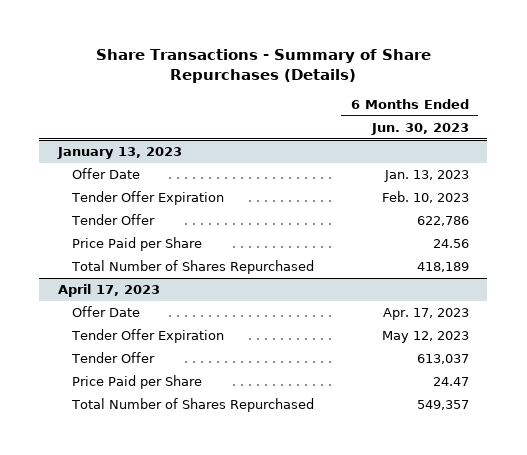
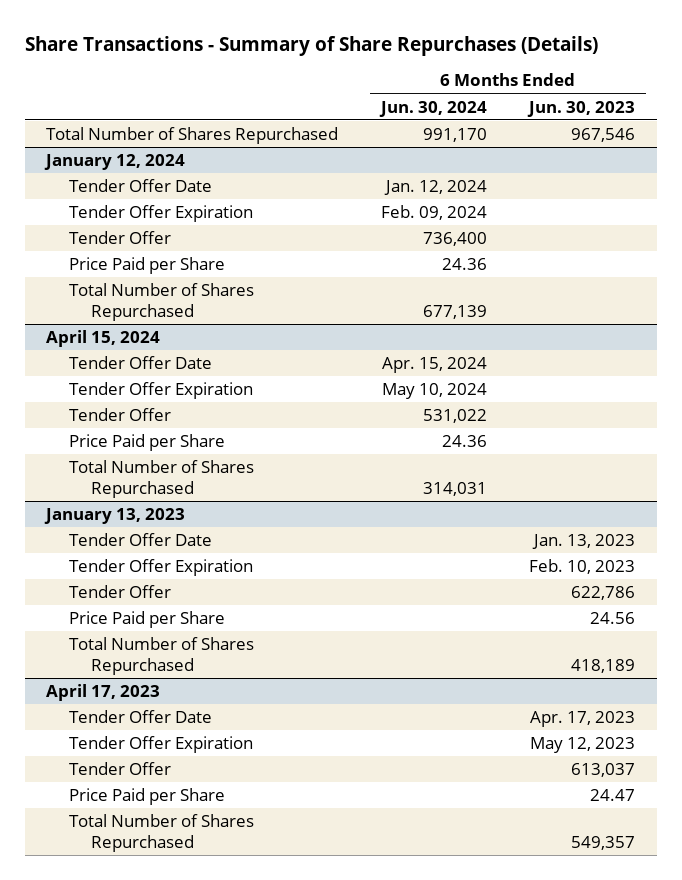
- | 6 Months Ended Jun. 30, 2023
+ | 6 Months Ended Jun. 30, 2024 | 6 Months Ended Jun. 30, 2023
+ Total Number of Shares Repurchased | 991,170 | 967,546
+ January 12, 2024
+ Tender Offer Date | Jan. 12, 2024 |
+ Tender Offer Expiration | Feb. 09, 2024 |
+ Tender Offer | 736,400 |
+ Price Paid per Share | 24.36 |
+ Total Number of Shares Repurchased | 677,139 |
+ April 15, 2024
+ Tender Offer Date | Apr. 15, 2024 |
+ Tender Offer Expiration | May 10, 2024 |
+ Tender Offer | 531,022 |
+ Price Paid per Share | 24.36 |
+ Total Number of Shares Repurchased | 314,031 |
@ January 13, 2023
- Offer Date | Jan. 13, 2023
+ Tender Offer Date | | Jan. 13, 2023
@ April 17, 2023
- Offer Date | Apr. 17, 2023
+ Tender Offer Date | | Apr. 17, 2023

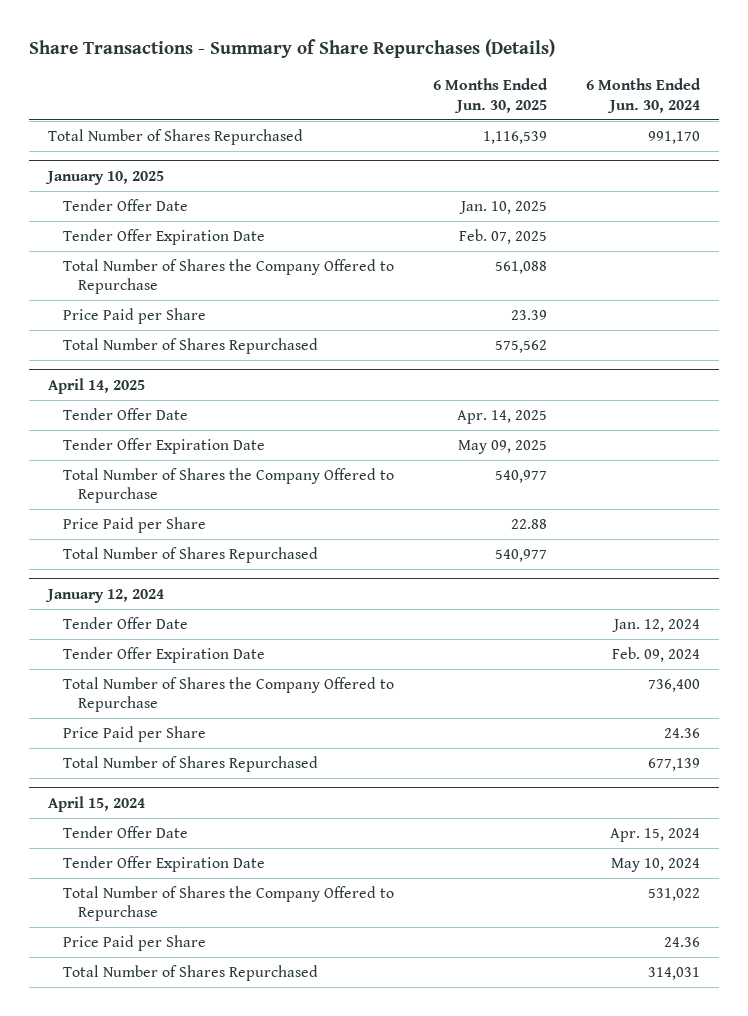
- | 6 Months Ended Jun. 30, 2024 | 6 Months Ended Jun. 30, 2023
+ | 6 Months Ended Jun. 30, 2025 | 6 Months Ended Jun. 30, 2024
+ January 10, 2025
+ Tender Offer Date | Jan. 10, 2025 |
+ Tender Offer Expiration Date | Feb. 07, 2025 |
+ Total Number of Shares the Company Offered to Repurchase | 561,088 |
+ Price Paid per Share | 23.39 |
+ Total Number of Shares Repurchased | 575,562 |
+ April 14, 2025
+ Tender Offer Date | Apr. 14, 2025 |
+ Tender Offer Expiration Date | May 09, 2025 |
+ Total Number of Shares the Company Offered to Repurchase | 540,977 |
+ Price Paid per Share | 22.88 |
+ Total Number of Shares Repurchased | 540,977 |
@ January 12, 2024
- Tender Offer Expiration | Feb. 09, 2024 |
- Tender Offer | 736,400 |
+ Tender Offer Expiration Date | | Feb. 09, 2024
+ Total Number of Shares the Company Offered to Repurchase | | 736,400
@ April 15, 2024
- Tender Offer Expiration | May 10, 2024 |
- Tender Offer | 531,022 |
+ Tender Offer Expiration Date | | May 10, 2024
+ Total Number of Shares the Company Offered to Repurchase | | 531,022
- January 13, 2023
- Tender Offer Date | | Jan. 13, 2023
- Tender Offer Expiration | | Feb. 10, 2023
- Tender Offer | | 622,786
- Price Paid per Share | | 24.56
- Total Number of Shares Repurchased | | 418,189
- April 17, 2023
- Tender Offer Date | | Apr. 17, 2023
- Tender Offer Expiration | | May 12, 2023
- Tender Offer | | 613,037
- Price Paid per Share | | 24.47
- Total Number of Shares Repurchased | | 549,357

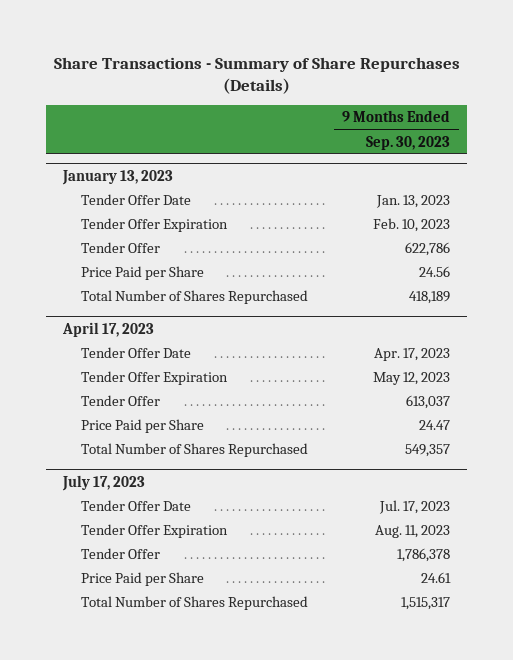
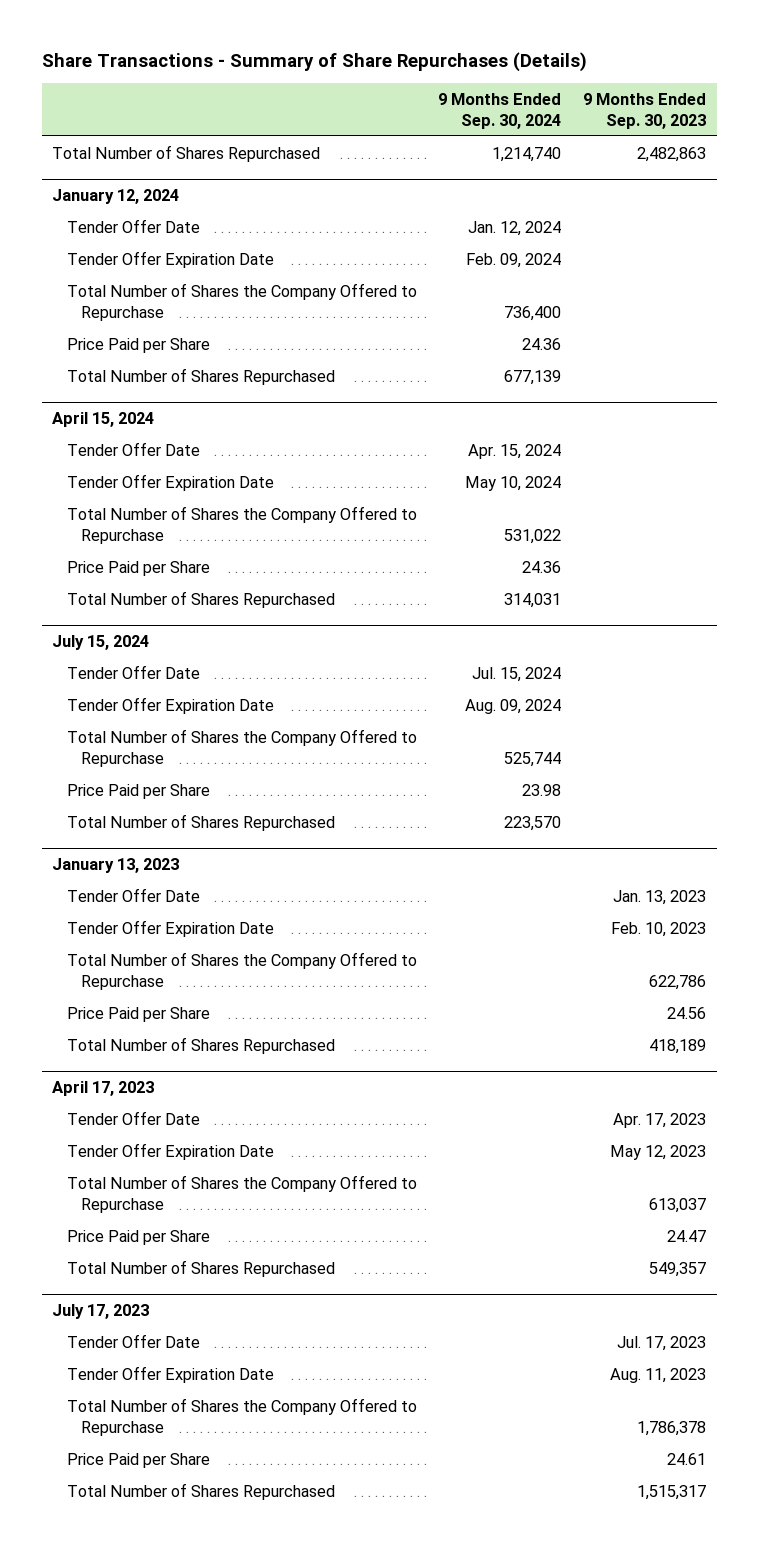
- | 9 Months Ended Sep. 30, 2023
+ | 9 Months Ended Sep. 30, 2024 | 9 Months Ended Sep. 30, 2023
+ Total Number of Shares Repurchased | 1,214,740 | 2,482,863
+ January 12, 2024
+ Tender Offer Date | Jan. 12, 2024 |
+ Tender Offer Expiration Date | Feb. 09, 2024 |
+ Total Number of Shares the Company Offered to Repurchase | 736,400 |
+ Price Paid per Share | 24.36 |
+ Total Number of Shares Repurchased | 677,139 |
+ April 15, 2024
+ Tender Offer Date | Apr. 15, 2024 |
+ Tender Offer Expiration Date | May 10, 2024 |
+ Total Number of Shares the Company Offered to Repurchase | 531,022 |
+ Price Paid per Share | 24.36 |
+ Total Number of Shares Repurchased | 314,031 |
+ July 15, 2024
+ Tender Offer Date | Jul. 15, 2024 |
+ Tender Offer Expiration Date | Aug. 09, 2024 |
+ Total Number of Shares the Company Offered to Repurchase | 525,744 |
+ Price Paid per Share | 23.98 |
+ Total Number of Shares Repurchased | 223,570 |
@ January 13, 2023
- Tender Offer Expiration | Feb. 10, 2023
- Tender Offer | 622,786
+ Tender Offer Expiration Date | | Feb. 10, 2023
+ Total Number of Shares the Company Offered to Repurchase | | 622,786
@ April 17, 2023
- Tender Offer Expiration | May 12, 2023
- Tender Offer | 613,037
+ Tender Offer Expiration Date | | May 12, 2023
+ Total Number of Shares the Company Offered to Repurchase | | 613,037
@ July 17, 2023
- Tender Offer Expiration | Aug. 11, 2023
- Tender Offer | 1,786,378
+ Tender Offer Expiration Date | | Aug. 11, 2023
+ Total Number of Shares the Company Offered to Repurchase | | 1,786,378

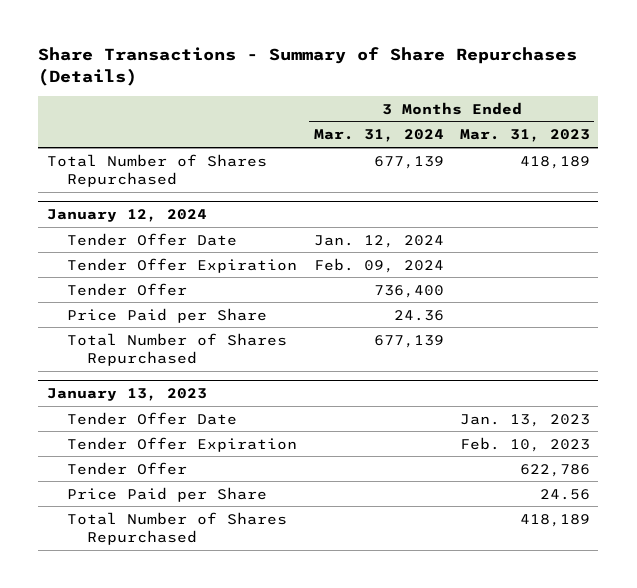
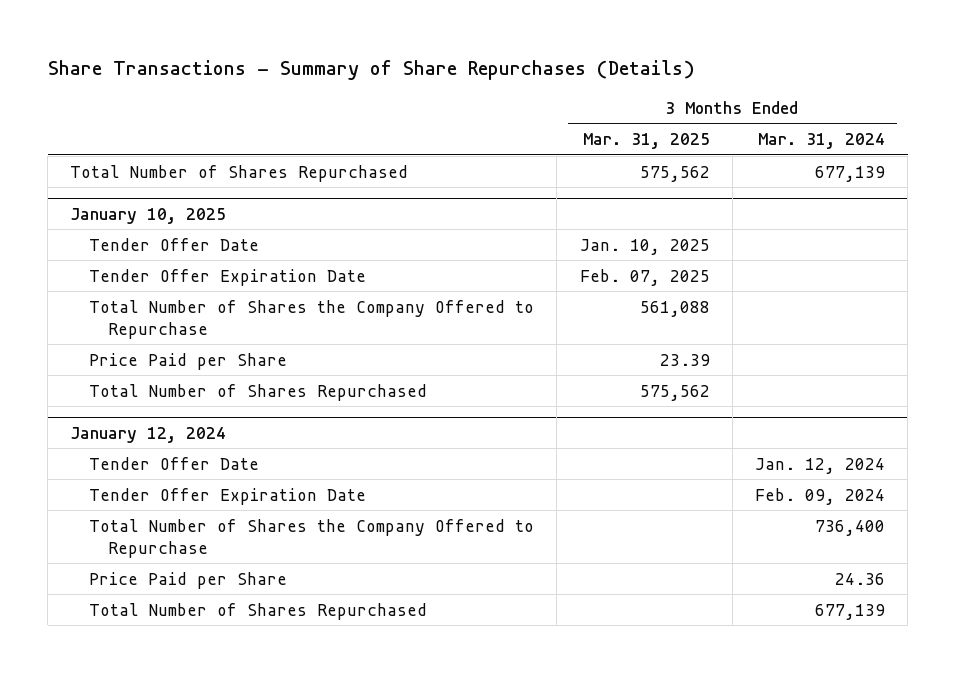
- | 3 Months Ended Mar. 31, 2024 | 3 Months Ended Mar. 31, 2023
+ | 3 Months Ended Mar. 31, 2025 | 3 Months Ended Mar. 31, 2024
+ January 10, 2025
+ Tender Offer Date | Jan. 10, 2025 |
+ Tender Offer Expiration Date | Feb. 07, 2025 |
+ Total Number of Shares the Company Offered to Repurchase | 561,088 |
+ Price Paid per Share | 23.39 |
+ Total Number of Shares Repurchased | 575,562 |
@ January 12, 2024
- Tender Offer Expiration | Feb. 09, 2024 |
- Tender Offer | 736,400 |
+ Tender Offer Expiration Date | | Feb. 09, 2024
+ Total Number of Shares the Company Offered to Repurchase | | 736,400
- January 13, 2023
- Tender Offer Date | | Jan. 13, 2023
- Tender Offer Expiration | | Feb. 10, 2023
- Tender Offer | | 622,786
- Price Paid per Share | | 24.56
- Total Number of Shares Repurchased | | 418,189

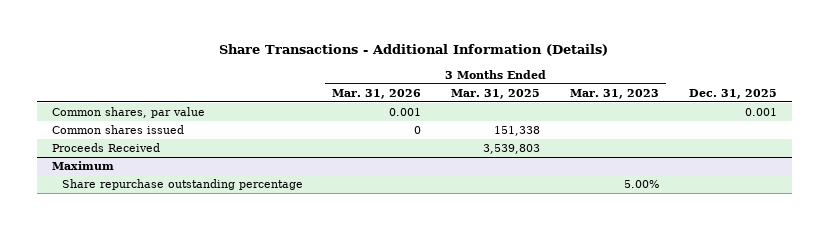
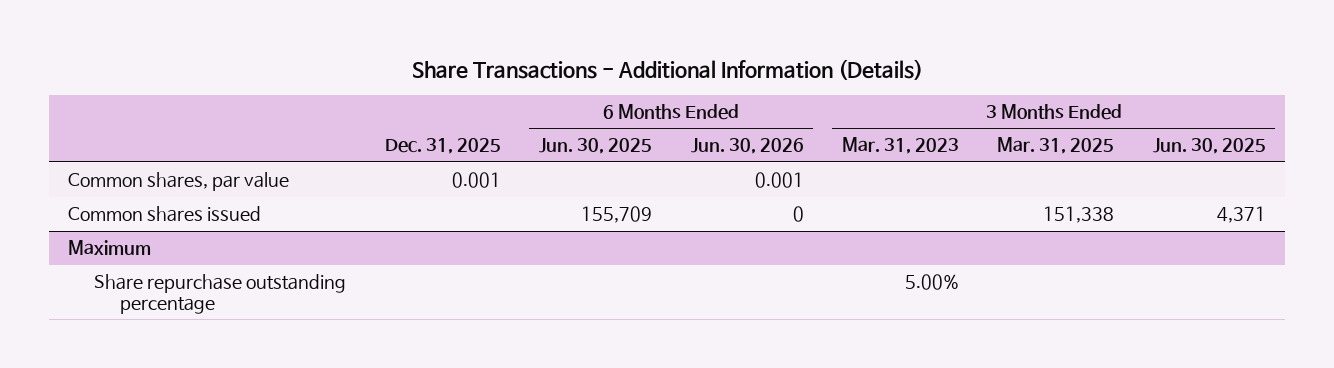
- | 3 Months Ended Mar. 31, 2026 | 3 Months Ended Mar. 31, 2025 | 3 Months Ended Mar. 31, 2023 | Dec. 31, 2025
+ | Dec. 31, 2025 | 6 Months Ended Jun. 30, 2025 | 6 Months Ended Jun. 30, 2026 | 3 Months Ended Mar. 31, 2023 | 3 Months Ended Mar. 31, 2025 | 3 Months Ended Jun. 30, 2025
- Proceeds Received | | 3,539,803 | |

